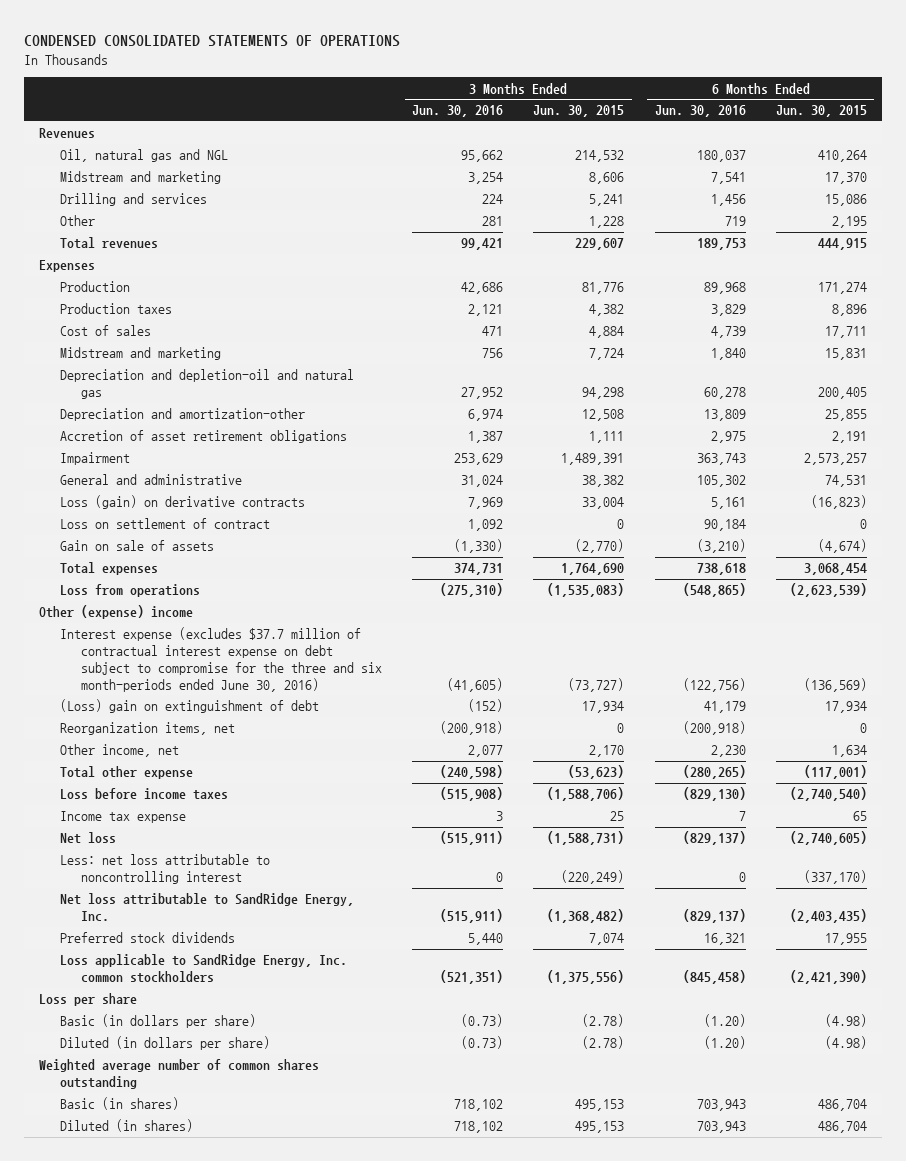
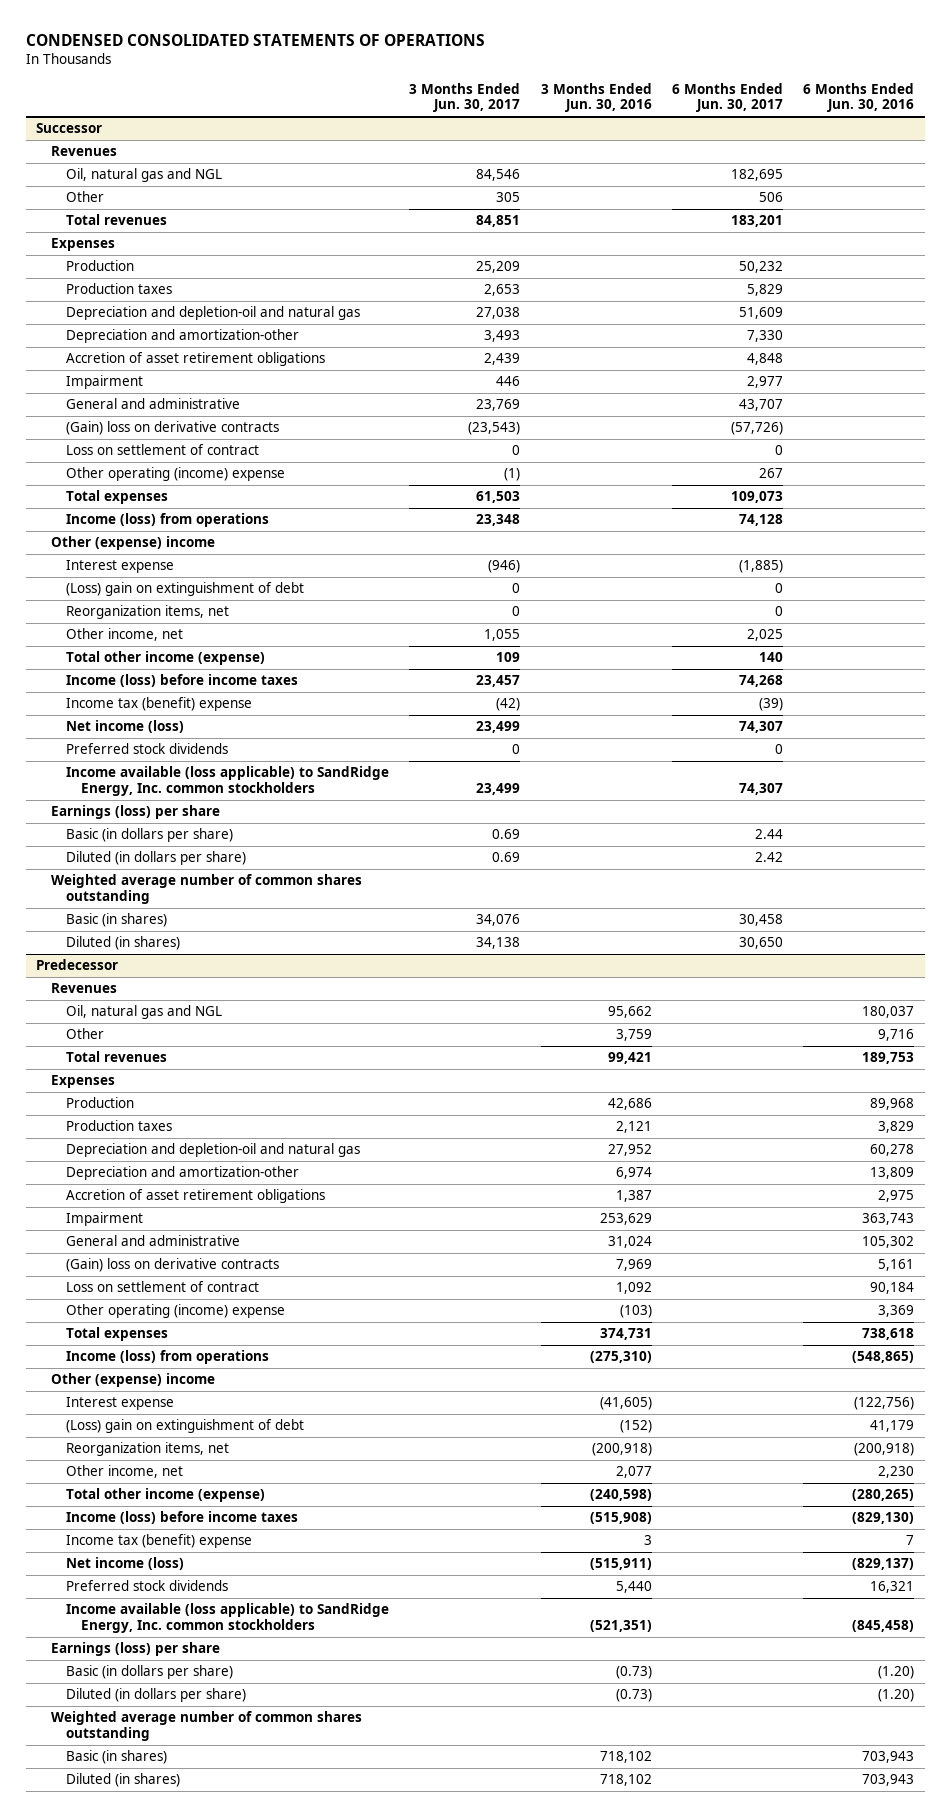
- | 3 Months Ended Jun. 30, 2016 | 3 Months Ended Jun. 30, 2015 | 6 Months Ended Jun. 30, 2016 | 6 Months Ended Jun. 30, 2015
+ | 3 Months Ended Jun. 30, 2017 | 3 Months Ended Jun. 30, 2016 | 6 Months Ended Jun. 30, 2017 | 6 Months Ended Jun. 30, 2016
+ Successor
+ Revenues
+ Oil, natural gas and NGL | 84,546 | | 182,695 |
+ Other | 305 | | 506 |
+ Total revenues | 84,851 | | 183,201 |
+ Expenses
+ Production | 25,209 | | 50,232 |
+ Production taxes | 2,653 | | 5,829 |
+ Depreciation and depletion-oil and natural gas | 27,038 | | 51,609 |
+ Depreciation and amortization-other | 3,493 | | 7,330 |
+ Accretion of asset retirement obligations | 2,439 | | 4,848 |
+ Impairment | 446 | | 2,977 |
+ General and administrative | 23,769 | | 43,707 |
+ (Gain) loss on derivative contracts | (23,543) | | (57,726) |
+ Loss on settlement of contract | 0 | | 0 |
+ Other operating (income) expense | (1) | | 267 |
+ Total expenses | 61,503 | | 109,073 |
+ Income (loss) from operations | 23,348 | | 74,128 |
+ Other (expense) income
+ Interest expense | (946) | | (1,885) |
+ (Loss) gain on extinguishment of debt | 0 | | 0 |
+ Reorganization items, net | 0 | | 0 |
+ Other income, net | 1,055 | | 2,025 |
+ Total other income (expense) | 109 | | 140 |
+ Income (loss) before income taxes | 23,457 | | 74,268 |
+ Income tax (benefit) expense | (42) | | (39) |
+ Net income (loss) | 23,499 | | 74,307 |
+ Preferred stock dividends | 0 | | 0 |
+ Income available (loss applicable) to SandRidge Energy, Inc. common stockholders | 23,499 | | 74,307 |
+ Earnings (loss) per share
+ Basic (in dollars per share) | 0.69 | | 2.44 |
+ Diluted (in dollars per share) | 0.69 | | 2.42 |
+ Weighted average number of common shares outstanding
+ Basic (in shares) | 34,076 | | 30,458 |
+ Diluted (in shares) | 34,138 | | 30,650 |
+ Predecessor
- Midstream and marketing | 3,254 | 8,606 | 7,541 | 17,370
- Drilling and services | 224 | 5,241 | 1,456 | 15,086
- Other | 281 | 1,228 | 719 | 2,195
+ Other | | 3,759 | | 9,716
- Cost of sales | 471 | 4,884 | 4,739 | 17,711
- Midstream and marketing | 756 | 7,724 | 1,840 | 15,831
- Loss (gain) on derivative contracts | 7,969 | 33,004 | 5,161 | (16,823)
+ (Gain) loss on derivative contracts | | 7,969 | | 5,161
- Gain on sale of assets | (1,330) | (2,770) | (3,210) | (4,674)
+ Other operating (income) expense | | (103) | | 3,369
- Loss from operations | (275,310) | (1,535,083) | (548,865) | (2,623,539)
+ Income (loss) from operations | | (275,310) | | (548,865)
- Interest expense (excludes $37.7 million of contractual interest expense on debt subject to compromise for the three and six month-periods ended June 30, 2016) | (41,605) | (73,727) | (122,756) | (136,569)
+ Interest expense | | (41,605) | | (122,756)
- Total other expense | (240,598) | (53,623) | (280,265) | (117,001)
- Loss before income taxes | (515,908) | (1,588,706) | (829,130) | (2,740,540)
- Income tax expense | 3 | 25 | 7 | 65
- Net loss | (515,911) | (1,588,731) | (829,137) | (2,740,605)
- Less: net loss attributable to noncontrolling interest | 0 | (220,249) | 0 | (337,170)
- Net loss attributable to SandRidge Energy, Inc. | (515,911) | (1,368,482) | (829,137) | (2,403,435)
+ Total other income (expense) | | (240,598) | | (280,265)
+ Income (loss) before income taxes | | (515,908) | | (829,130)
+ Income tax (benefit) expense | | 3 | | 7
+ Net income (loss) | | (515,911) | | (829,137)
- Loss applicable to SandRidge Energy, Inc. common stockholders | (521,351) | (1,375,556) | (845,458) | (2,421,390)
- Loss per share
+ Income available (loss applicable) to SandRidge Energy, Inc. common stockholders | | (521,351) | | (845,458)
+ Earnings (loss) per share

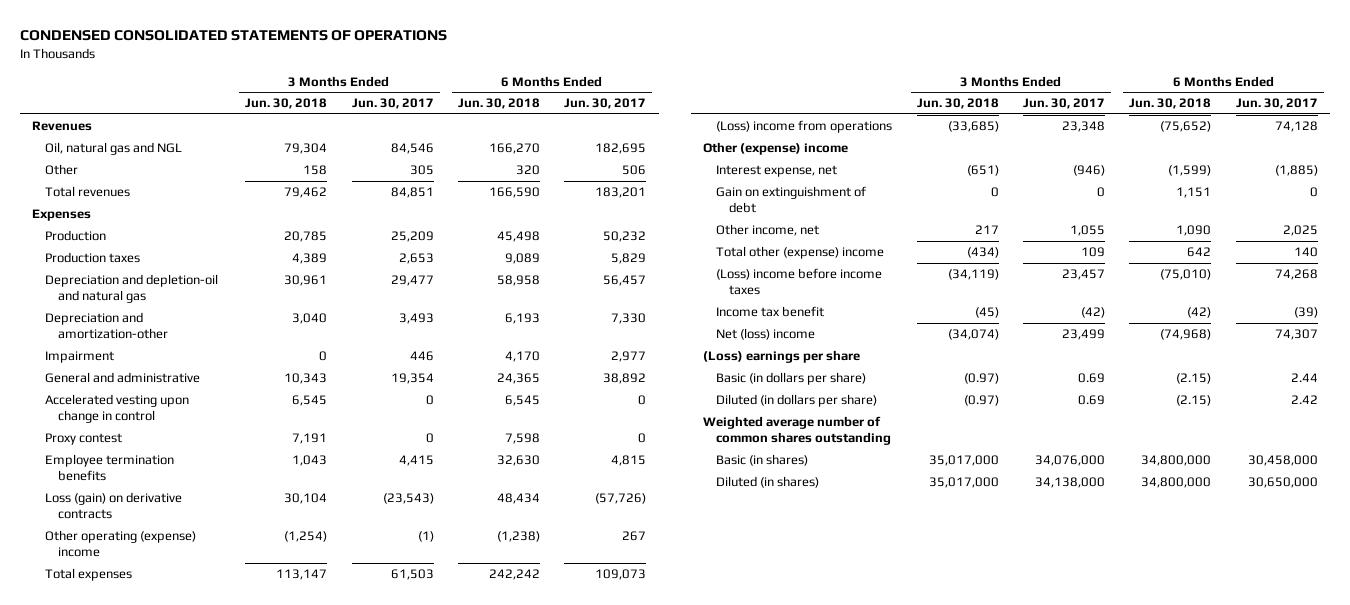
- | 3 Months Ended Jun. 30, 2017 | 3 Months Ended Jun. 30, 2016 | 6 Months Ended Jun. 30, 2017 | 6 Months Ended Jun. 30, 2016
+ | 3 Months Ended Jun. 30, 2018 | 3 Months Ended Jun. 30, 2017 | 6 Months Ended Jun. 30, 2018 | 6 Months Ended Jun. 30, 2017
- Successor
- Depreciation and depletion-oil and natural gas | 27,038 | | 51,609 |
+ Depreciation and depletion-oil and natural gas | 30,961 | 29,477 | 58,958 | 56,457
- Accretion of asset retirement obligations | 2,439 | | 4,848 |
- General and administrative | 23,769 | | 43,707 |
- (Gain) loss on derivative contracts | (23,543) | | (57,726) |
- Loss on settlement of contract | 0 | | 0 |
- Other operating (income) expense | (1) | | 267 |
+ General and administrative | 10,343 | 19,354 | 24,365 | 38,892
+ Accelerated vesting upon change in control | 6,545 | 0 | 6,545 | 0
+ Proxy contest | 7,191 | 0 | 7,598 | 0
+ Employee termination benefits | 1,043 | 4,415 | 32,630 | 4,815
+ Loss (gain) on derivative contracts | 30,104 | (23,543) | 48,434 | (57,726)
+ Other operating (expense) income | (1,254) | (1) | (1,238) | 267
- Income (loss) from operations | 23,348 | | 74,128 |
+ (Loss) income from operations | (33,685) | 23,348 | (75,652) | 74,128
- Interest expense | (946) | | (1,885) |
- (Loss) gain on extinguishment of debt | 0 | | 0 |
- Reorganization items, net | 0 | | 0 |
+ Interest expense, net | (651) | (946) | (1,599) | (1,885)
+ Gain on extinguishment of debt | 0 | 0 | 1,151 | 0
- Total other income (expense) | 109 | | 140 |
- Income (loss) before income taxes | 23,457 | | 74,268 |
- Income tax (benefit) expense | (42) | | (39) |
- Net income (loss) | 23,499 | | 74,307 |
- Preferred stock dividends | 0 | | 0 |
- Income available (loss applicable) to SandRidge Energy, Inc. common stockholders | 23,499 | | 74,307 |
- Earnings (loss) per share
+ Total other (expense) income | (434) | 109 | 642 | 140
+ (Loss) income before income taxes | (34,119) | 23,457 | (75,010) | 74,268
+ Income tax benefit | (45) | (42) | (42) | (39)
+ Net (loss) income | (34,074) | 23,499 | (74,968) | 74,307
+ (Loss) earnings per share
- Basic (in shares) | 34,076 | | 30,458 |
- Diluted (in shares) | 34,138 | | 30,650 |
- Predecessor
- Revenues
- Oil, natural gas and NGL | | 95,662 | | 180,037
- Other | | 3,759 | | 9,716
- Total revenues | | 99,421 | | 189,753
- Expenses
- Production | | 42,686 | | 89,968
- Production taxes | | 2,121 | | 3,829
- Depreciation and depletion-oil and natural gas | | 27,952 | | 60,278
- Depreciation and amortization-other | | 6,974 | | 13,809
- Accretion of asset retirement obligations | | 1,387 | | 2,975
- Impairment | | 253,629 | | 363,743
- General and administrative | | 31,024 | | 105,302
- (Gain) loss on derivative contracts | | 7,969 | | 5,161
- Loss on settlement of contract | | 1,092 | | 90,184
- Other operating (income) expense | | (103) | | 3,369
- Total expenses | | 374,731 | | 738,618
- Income (loss) from operations | | (275,310) | | (548,865)
- Other (expense) income
- Interest expense | | (41,605) | | (122,756)
- (Loss) gain on extinguishment of debt | | (152) | | 41,179
- Reorganization items, net | | (200,918) | | (200,918)
- Other income, net | | 2,077 | | 2,230
- Total other income (expense) | | (240,598) | | (280,265)
- Income (loss) before income taxes | | (515,908) | | (829,130)
- Income tax (benefit) expense | | 3 | | 7
- Net income (loss) | | (515,911) | | (829,137)
- Preferred stock dividends | | 5,440 | | 16,321
- Income available (loss applicable) to SandRidge Energy, Inc. common stockholders | | (521,351) | | (845,458)
- Earnings (loss) per share
- Basic (in dollars per share) | | (0.73) | | (1.20)
- Diluted (in dollars per share) | | (0.73) | | (1.20)
- Weighted average number of common shares outstanding
- Basic (in shares) | | 718,102 | | 703,943
- Diluted (in shares) | | 718,102 | | 703,943
+ Basic (in shares) | 35,017,000 | 34,076,000 | 34,800,000 | 30,458,000
+ Diluted (in shares) | 35,017,000 | 34,138,000 | 34,800,000 | 30,650,000

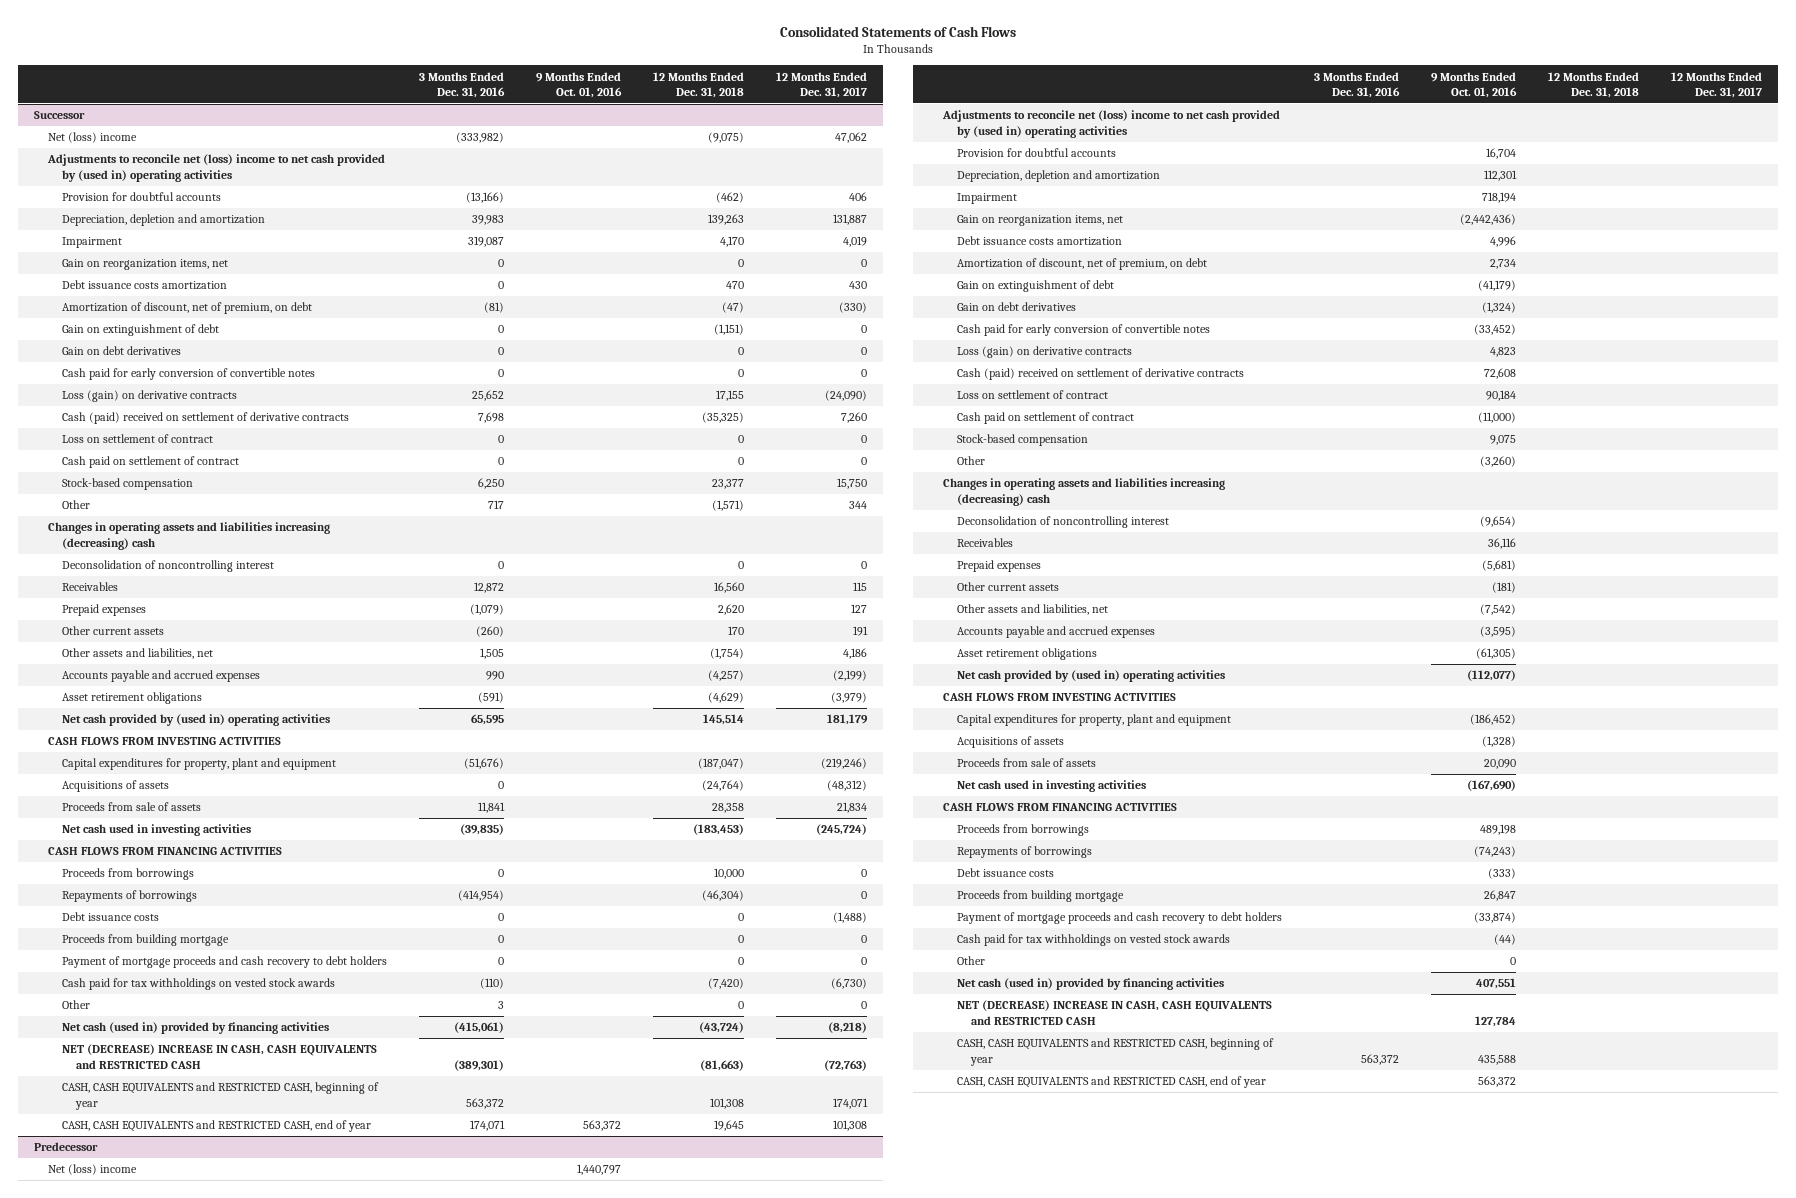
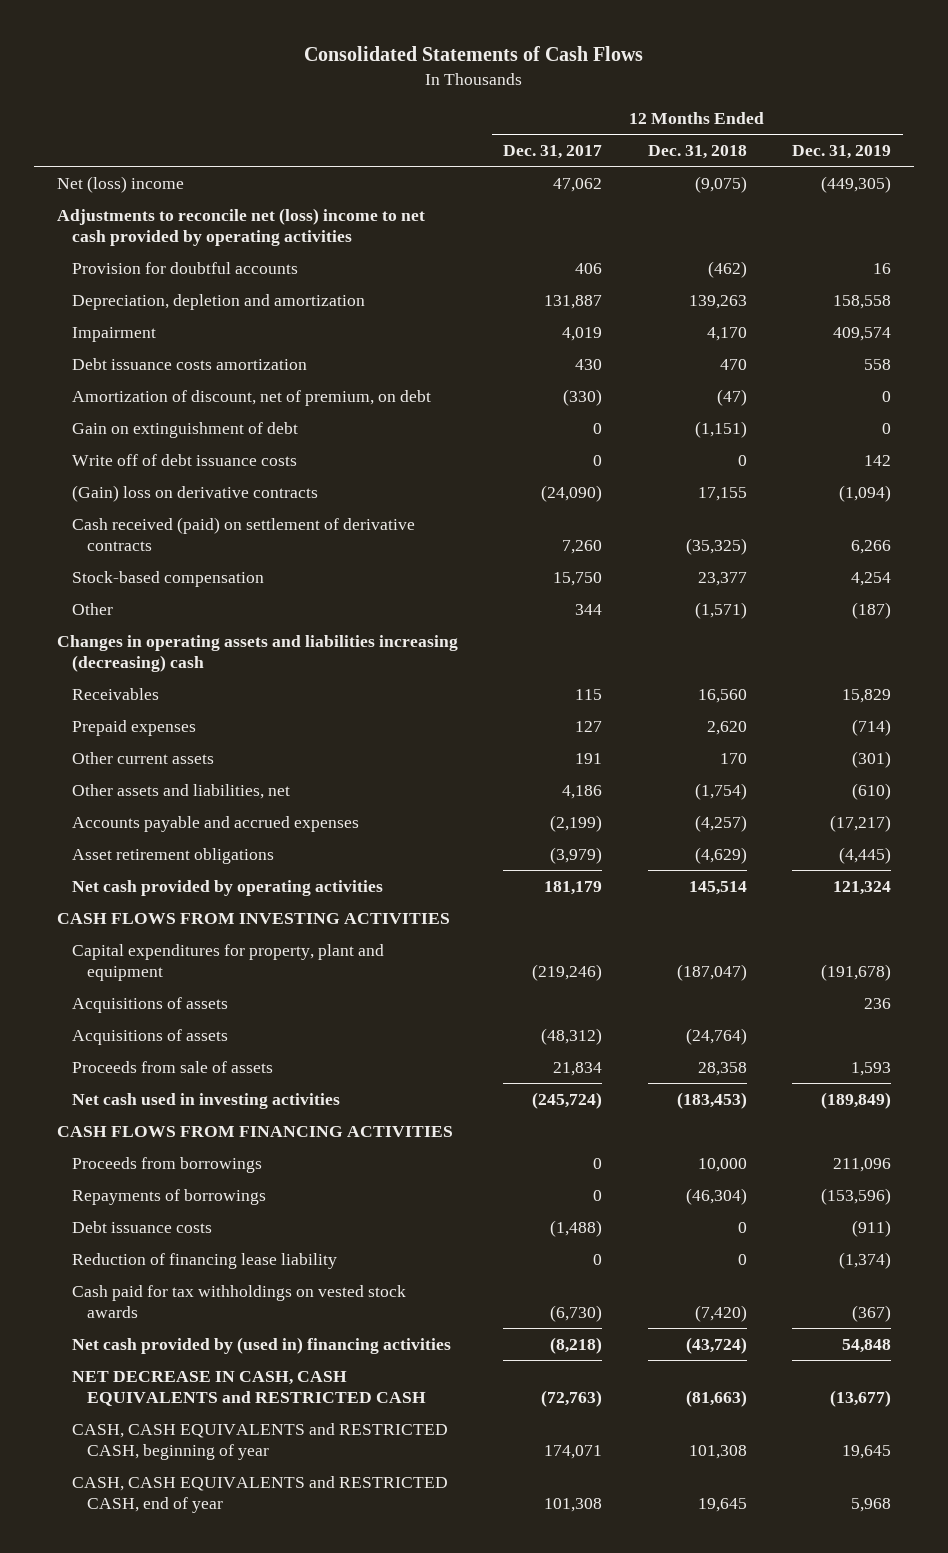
- | 3 Months Ended Dec. 31, 2016 | 9 Months Ended Oct. 01, 2016 | 12 Months Ended Dec. 31, 2018 | 12 Months Ended Dec. 31, 2017
+ | 12 Months Ended Dec. 31, 2017 | 12 Months Ended Dec. 31, 2018 | 12 Months Ended Dec. 31, 2019
- Successor
- Adjustments to reconcile net (loss) income to net cash provided by (used in) operating activities
+ Adjustments to reconcile net (loss) income to net cash provided by operating activities
- Gain on reorganization items, net | 0 | | 0 | 0
- Gain on debt derivatives | 0 | | 0 | 0
- Cash paid for early conversion of convertible notes | 0 | | 0 | 0
- Loss (gain) on derivative contracts | 25,652 | | 17,155 | (24,090)
- Cash (paid) received on settlement of derivative contracts | 7,698 | | (35,325) | 7,260
- Loss on settlement of contract | 0 | | 0 | 0
- Cash paid on settlement of contract | 0 | | 0 | 0
+ Write off of debt issuance costs | 0 | 0 | 142
+ (Gain) loss on derivative contracts | (24,090) | 17,155 | (1,094)
+ Cash received (paid) on settlement of derivative contracts | 7,260 | (35,325) | 6,266
- Deconsolidation of noncontrolling interest | 0 | | 0 | 0
- Net cash provided by (used in) operating activities | 65,595 | | 145,514 | 181,179
+ Net cash provided by operating activities | 181,179 | 145,514 | 121,324
+ Acquisitions of assets | | | 236
- Proceeds from building mortgage | 0 | | 0 | 0
- Payment of mortgage proceeds and cash recovery to debt holders | 0 | | 0 | 0
+ Reduction of financing lease liability | 0 | 0 | (1,374)
- Other | 3 | | 0 | 0
- Net cash (used in) provided by financing activities | (415,061) | | (43,724) | (8,218)
- NET (DECREASE) INCREASE IN CASH, CASH EQUIVALENTS and RESTRICTED CASH | (389,301) | | (81,663) | (72,763)
+ Net cash provided by (used in) financing activities | (8,218) | (43,724) | 54,848
+ NET DECREASE IN CASH, CASH EQUIVALENTS and RESTRICTED CASH | (72,763) | (81,663) | (13,677)
- Predecessor
- Net (loss) income | | 1,440,797 | |
- Adjustments to reconcile net (loss) income to net cash provided by (used in) operating activities
- Provision for doubtful accounts | | 16,704 | |
- Depreciation, depletion and amortization | | 112,301 | |
- Impairment | | 718,194 | |
- Gain on reorganization items, net | | (2,442,436) | |
- Debt issuance costs amortization | | 4,996 | |
- Amortization of discount, net of premium, on debt | | 2,734 | |
- Gain on extinguishment of debt | | (41,179) | |
- Gain on debt derivatives | | (1,324) | |
- Cash paid for early conversion of convertible notes | | (33,452) | |
- Loss (gain) on derivative contracts | | 4,823 | |
- Cash (paid) received on settlement of derivative contracts | | 72,608 | |
- Loss on settlement of contract | | 90,184 | |
- Cash paid on settlement of contract | | (11,000) | |
- Stock-based compensation | | 9,075 | |
- Other | | (3,260) | |
- Changes in operating assets and liabilities increasing (decreasing) cash
- Deconsolidation of noncontrolling interest | | (9,654) | |
- Receivables | | 36,116 | |
- Prepaid expenses | | (5,681) | |
- Other current assets | | (181) | |
- Other assets and liabilities, net | | (7,542) | |
- Accounts payable and accrued expenses | | (3,595) | |
- Asset retirement obligations | | (61,305) | |
- Net cash provided by (used in) operating activities | | (112,077) | |
- CASH FLOWS FROM INVESTING ACTIVITIES
- Capital expenditures for property, plant and equipment | | (186,452) | |
- Acquisitions of assets | | (1,328) | |
- Proceeds from sale of assets | | 20,090 | |
- Net cash used in investing activities | | (167,690) | |
- CASH FLOWS FROM FINANCING ACTIVITIES
- Proceeds from borrowings | | 489,198 | |
- Repayments of borrowings | | (74,243) | |
- Debt issuance costs | | (333) | |
- Proceeds from building mortgage | | 26,847 | |
- Payment of mortgage proceeds and cash recovery to debt holders | | (33,874) | |
- Cash paid for tax withholdings on vested stock awards | | (44) | |
- Other | | 0 | |
- Net cash (used in) provided by financing activities | | 407,551 | |
- NET (DECREASE) INCREASE IN CASH, CASH EQUIVALENTS and RESTRICTED CASH | | 127,784 | |
- CASH, CASH EQUIVALENTS and RESTRICTED CASH, beginning of year | 563,372 | 435,588 | |
- CASH, CASH EQUIVALENTS and RESTRICTED CASH, end of year | | 563,372 | |

